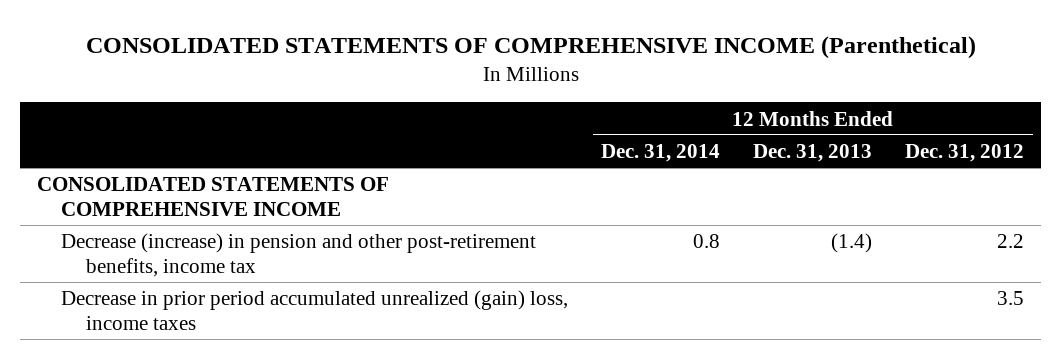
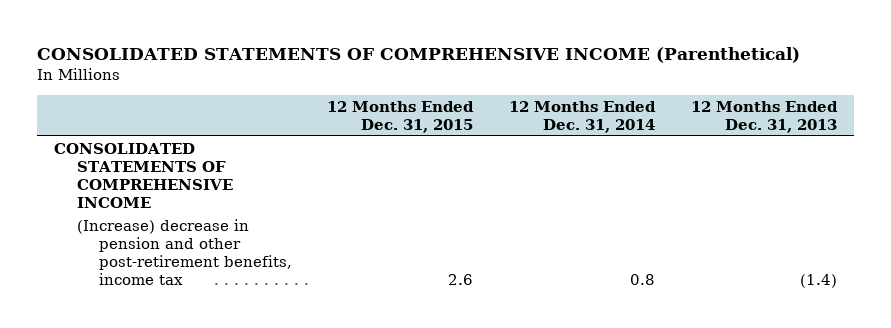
- | 12 Months Ended Dec. 31, 2014 | 12 Months Ended Dec. 31, 2013 | 12 Months Ended Dec. 31, 2012
+ | 12 Months Ended Dec. 31, 2015 | 12 Months Ended Dec. 31, 2014 | 12 Months Ended Dec. 31, 2013
- Decrease (increase) in pension and other post-retirement benefits, income tax | 0.8 | (1.4) | 2.2
- Decrease in prior period accumulated unrealized (gain) loss, income taxes | | | 3.5
+ (Increase) decrease in pension and other post-retirement benefits, income tax | 2.6 | 0.8 | (1.4)

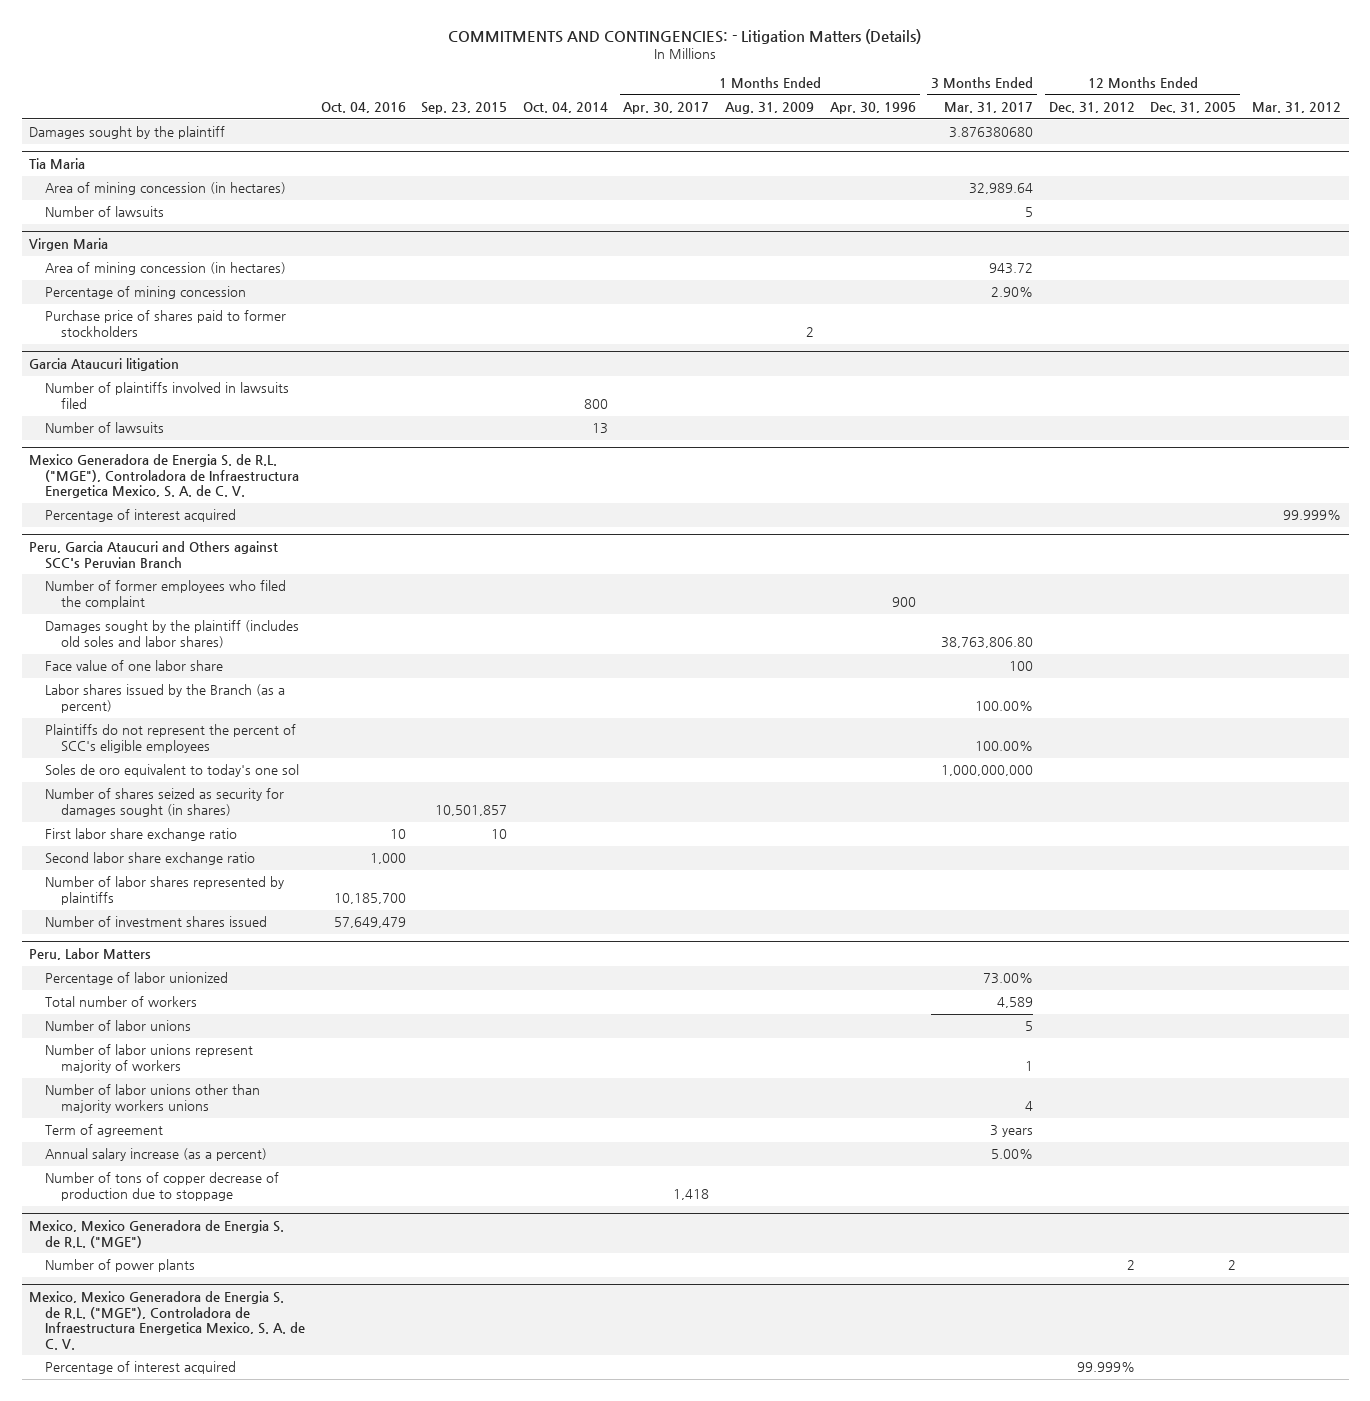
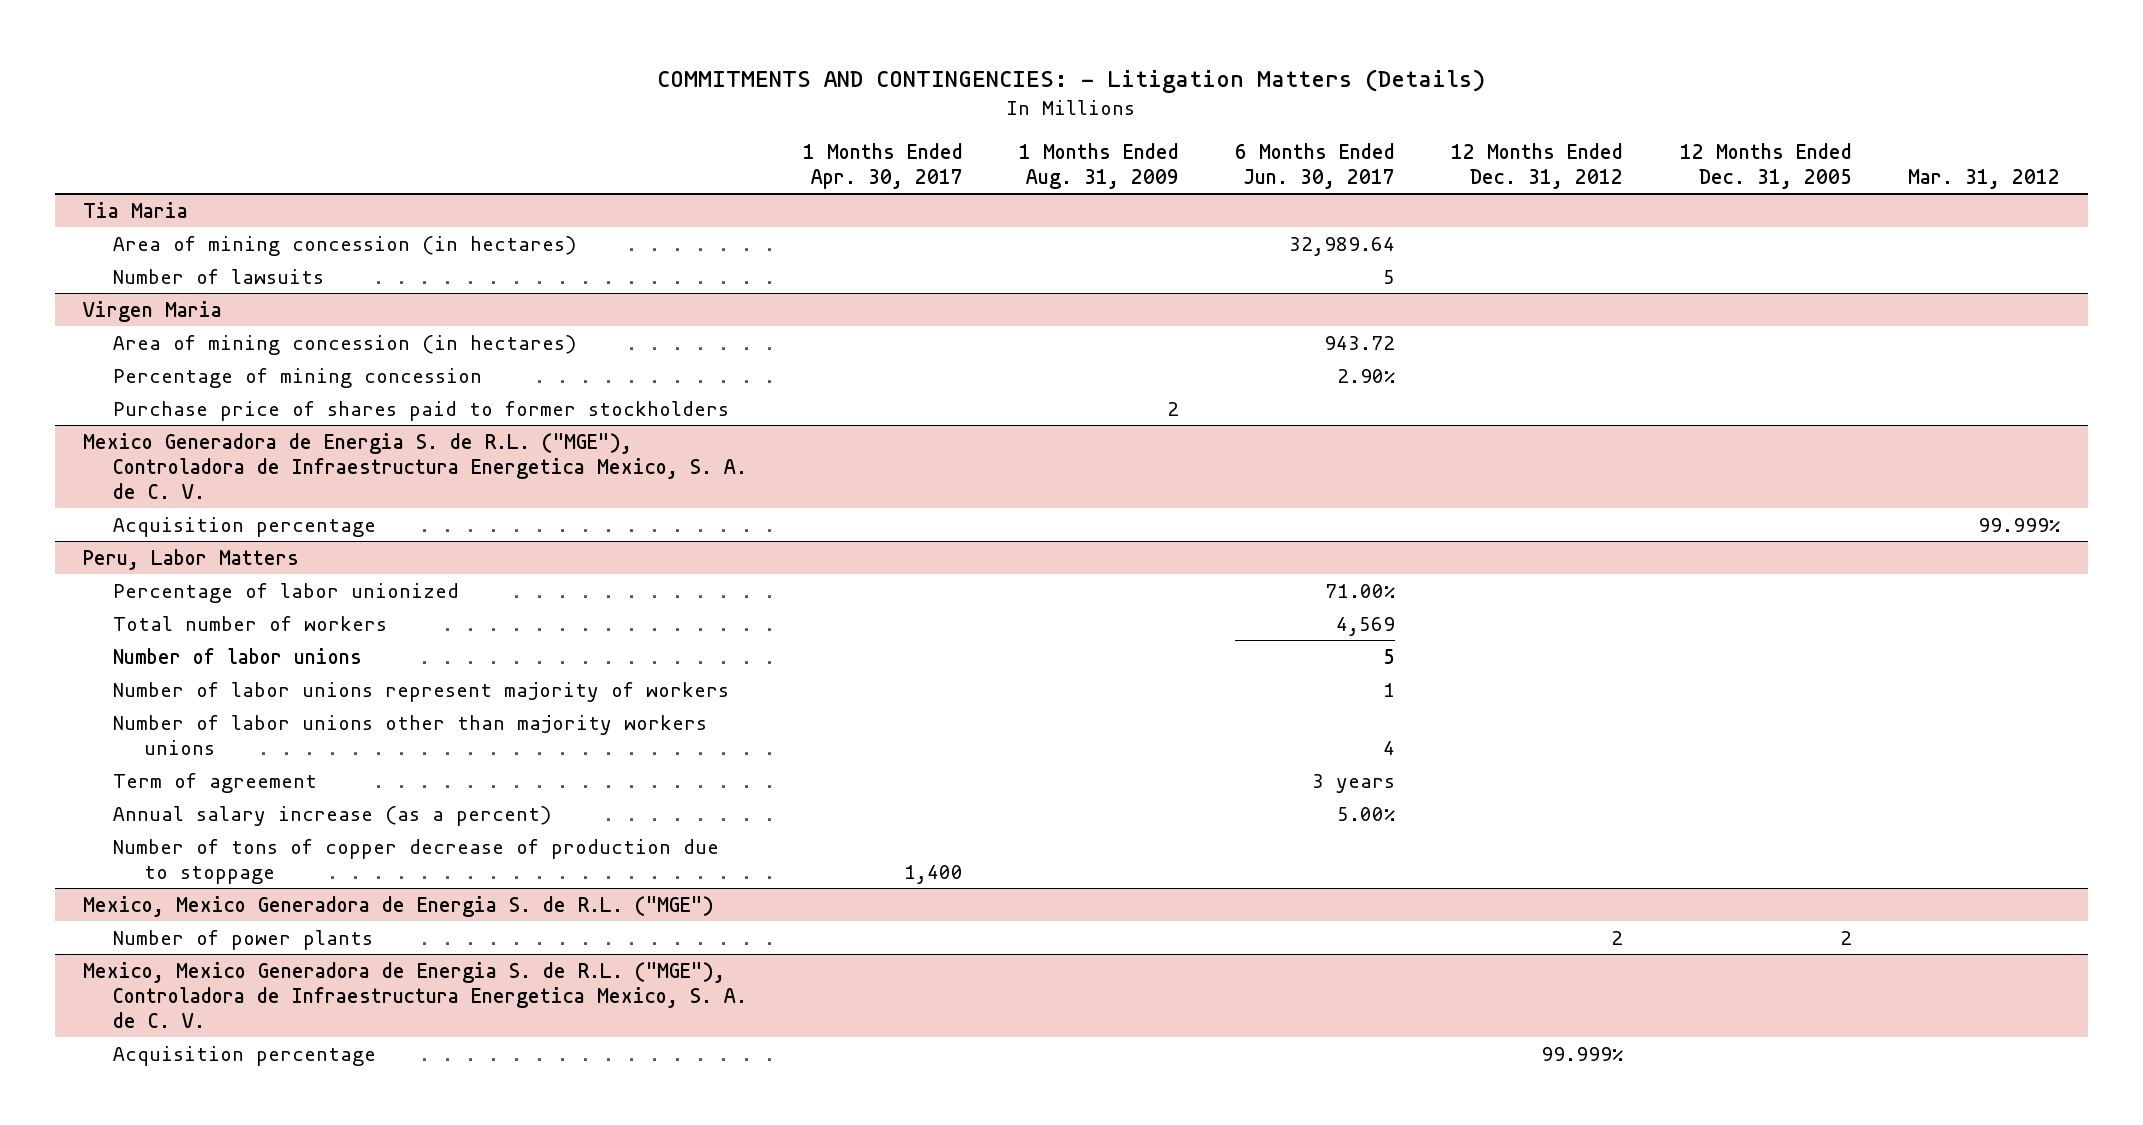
- | Oct. 04, 2016 | Sep. 23, 2015 | Oct. 04, 2014 | 1 Months Ended Apr. 30, 2017 | 1 Months Ended Aug. 31, 2009 | 1 Months Ended Apr. 30, 1996 | 3 Months Ended Mar. 31, 2017 | 12 Months Ended Dec. 31, 2012 | 12 Months Ended Dec. 31, 2005 | Mar. 31, 2012
+ | 1 Months Ended Apr. 30, 2017 | 1 Months Ended Aug. 31, 2009 | 6 Months Ended Jun. 30, 2017 | 12 Months Ended Dec. 31, 2012 | 12 Months Ended Dec. 31, 2005 | Mar. 31, 2012
- Damages sought by the plaintiff | | | | | | | 3.876380680 | | |
- Garcia Ataucuri litigation
- Number of plaintiffs involved in lawsuits filed | | | 800 | | | | | | |
- Number of lawsuits | | | 13 | | | | | | |
@ Mexico Generadora de Energia S. de R.L. ("MGE"), Controladora de Infraestructura Energetica Mexico, S. A. de C. V.
- Percentage of interest acquired | | | | | | | | | | 99.999%
- Peru, Garcia Ataucuri and Others against SCC's Peruvian Branch
- Number of former employees who filed the complaint | | | | | | 900 | | | |
- Damages sought by the plaintiff (includes old soles and labor shares) | | | | | | | 38,763,806.80 | | |
- Face value of one labor share | | | | | | | 100 | | |
- Labor shares issued by the Branch (as a percent) | | | | | | | 100.00% | | |
- Plaintiffs do not represent the percent of SCC's eligible employees | | | | | | | 100.00% | | |
- Soles de oro equivalent to today's one sol | | | | | | | 1,000,000,000 | | |
- Number of shares seized as security for damages sought (in shares) | | 10,501,857 | | | | | | | |
- First labor share exchange ratio | 10 | 10 | | | | | | | |
- Second labor share exchange ratio | 1,000 | | | | | | | | |
- Number of labor shares represented by plaintiffs | 10,185,700 | | | | | | | | |
- Number of investment shares issued | 57,649,479 | | | | | | | | |
@ Mexico Generadora de Energia S. de R.L. ("MGE"), Controladora de Infraestructura Energetica Mexico, S. A. de C. V.
+ Acquisition percentage | | | | | | 99.999%
@ Peru, Labor Matters
- Number of tons of copper decrease of production due to stoppage | | | | 1,418 | | | | | |
+ Number of tons of copper decrease of production due to stoppage | 1,400 | | | | |
@ Mexico, Mexico Generadora de Energia S. de R.L. ("MGE"), Controladora de Infraestructura Energetica Mexico, S. A. de C. V.
- Percentage of interest acquired | | | | | | | | 99.999% | |
+ Acquisition percentage | | | | 99.999% | |

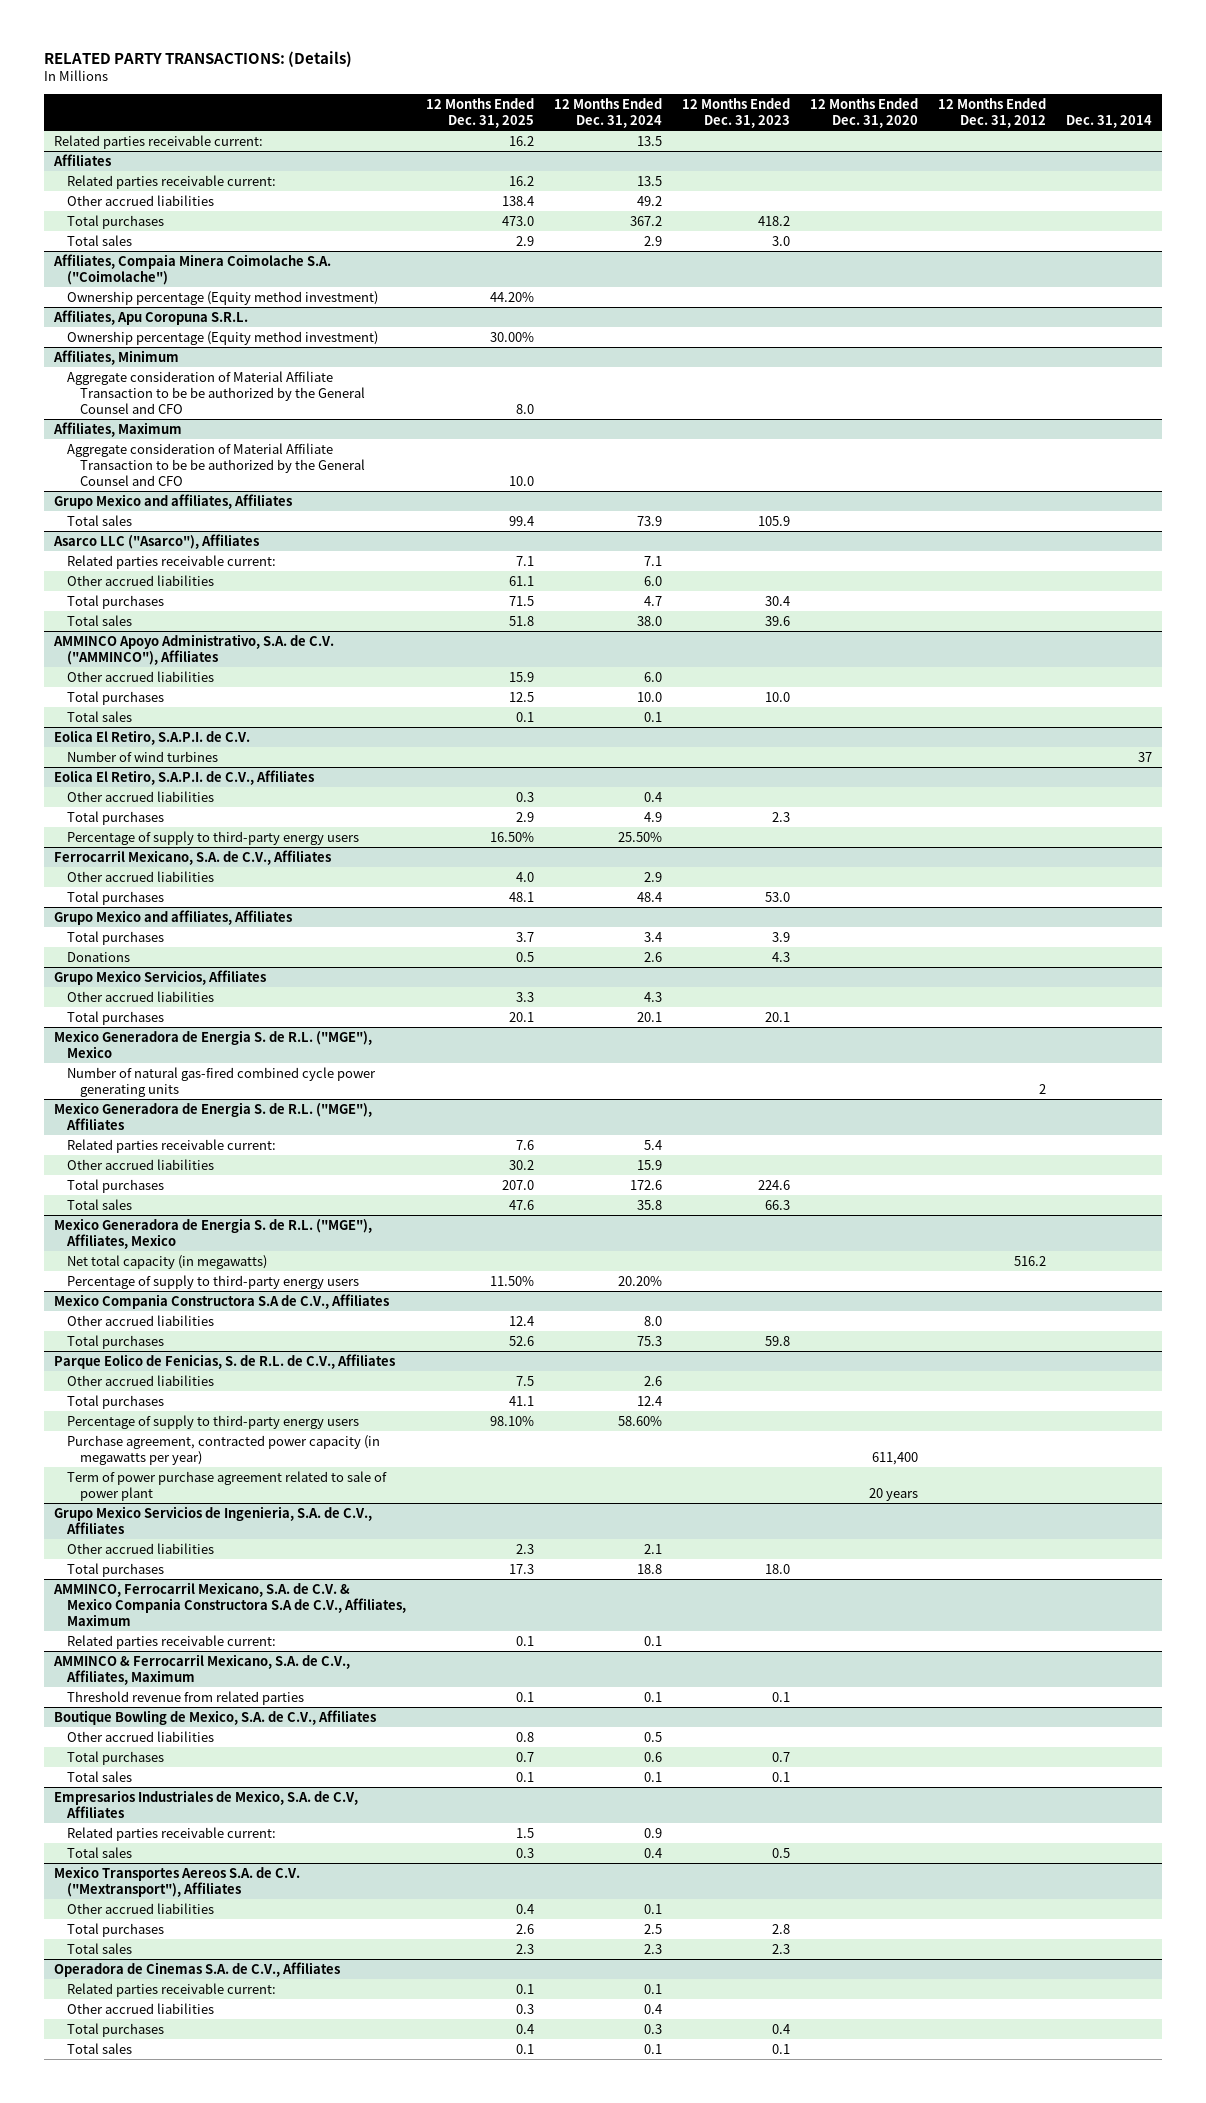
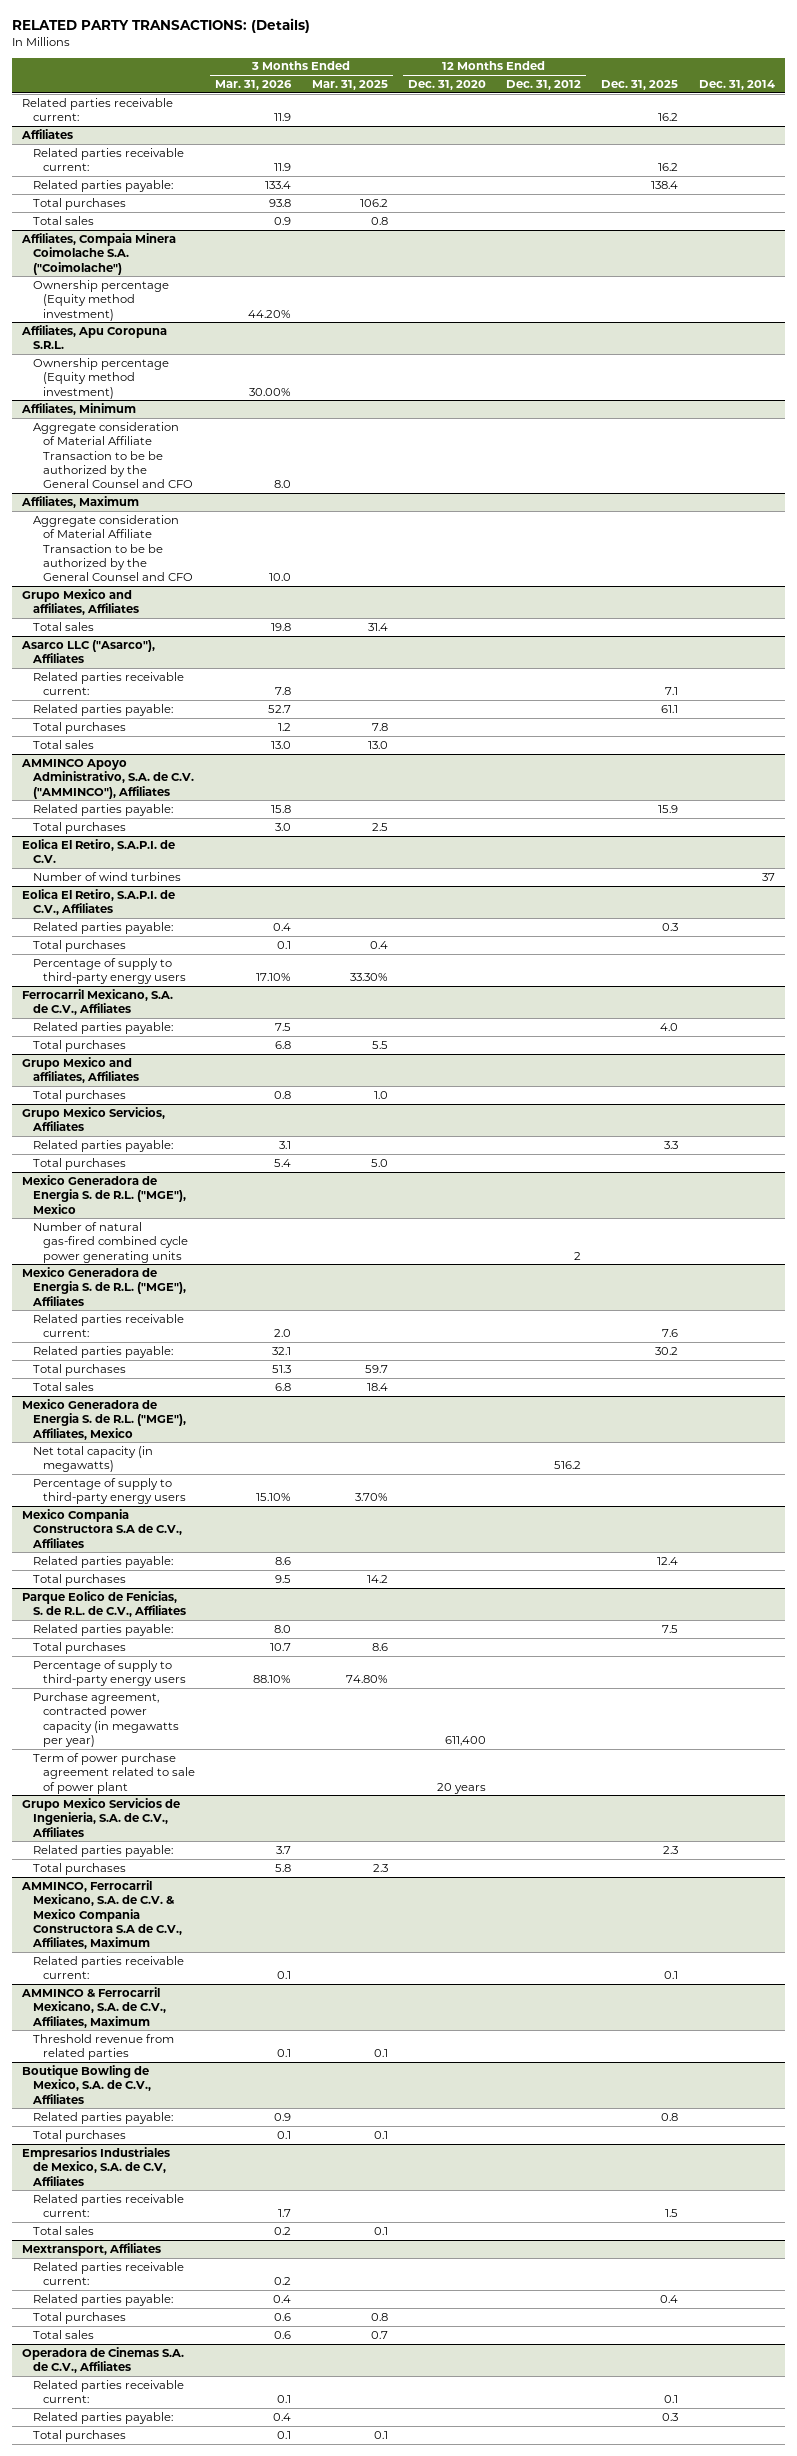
- | 12 Months Ended Dec. 31, 2025 | 12 Months Ended Dec. 31, 2024 | 12 Months Ended Dec. 31, 2023 | 12 Months Ended Dec. 31, 2020 | 12 Months Ended Dec. 31, 2012 | Dec. 31, 2014
+ | 3 Months Ended Mar. 31, 2026 | 3 Months Ended Mar. 31, 2025 | 12 Months Ended Dec. 31, 2020 | 12 Months Ended Dec. 31, 2012 | Dec. 31, 2025 | Dec. 31, 2014
@ Affiliates
- Other accrued liabilities | 138.4 | 49.2 | | | |
+ Related parties payable: | 133.4 | | | | 138.4 |
@ Asarco LLC ("Asarco"), Affiliates
- Other accrued liabilities | 61.1 | 6.0 | | | |
+ Related parties payable: | 52.7 | | | | 61.1 |
@ AMMINCO Apoyo Administrativo, S.A. de C.V. ("AMMINCO"), Affiliates
- Other accrued liabilities | 15.9 | 6.0 | | | |
+ Related parties payable: | 15.8 | | | | 15.9 |
- Total sales | 0.1 | 0.1 | | | |
@ Eolica El Retiro, S.A.P.I. de C.V., Affiliates
- Other accrued liabilities | 0.3 | 0.4 | | | |
+ Related parties payable: | 0.4 | | | | 0.3 |
@ Ferrocarril Mexicano, S.A. de C.V., Affiliates
- Other accrued liabilities | 4.0 | 2.9 | | | |
+ Related parties payable: | 7.5 | | | | 4.0 |
@ Grupo Mexico and affiliates, Affiliates
- Donations | 0.5 | 2.6 | 4.3 | | |
@ Grupo Mexico Servicios, Affiliates
- Other accrued liabilities | 3.3 | 4.3 | | | |
+ Related parties payable: | 3.1 | | | | 3.3 |
@ Mexico Generadora de Energia S. de R.L. ("MGE"), Affiliates
- Other accrued liabilities | 30.2 | 15.9 | | | |
+ Related parties payable: | 32.1 | | | | 30.2 |
@ Mexico Compania Constructora S.A de C.V., Affiliates
- Other accrued liabilities | 12.4 | 8.0 | | | |
+ Related parties payable: | 8.6 | | | | 12.4 |
@ Parque Eolico de Fenicias, S. de R.L. de C.V., Affiliates
- Other accrued liabilities | 7.5 | 2.6 | | | |
+ Related parties payable: | 8.0 | | | | 7.5 |
@ Grupo Mexico Servicios de Ingenieria, S.A. de C.V., Affiliates
- Other accrued liabilities | 2.3 | 2.1 | | | |
+ Related parties payable: | 3.7 | | | | 2.3 |
@ Boutique Bowling de Mexico, S.A. de C.V., Affiliates
- Other accrued liabilities | 0.8 | 0.5 | | | |
+ Related parties payable: | 0.9 | | | | 0.8 |
- Total sales | 0.1 | 0.1 | 0.1 | | |
- Mexico Transportes Aereos S.A. de C.V. ("Mextransport"), Affiliates
- Other accrued liabilities | 0.4 | 0.1 | | | |
+ Mextransport, Affiliates
+ Related parties receivable current: | 0.2 | | | | |
+ Related parties payable: | 0.4 | | | | 0.4 |
@ Operadora de Cinemas S.A. de C.V., Affiliates
- Other accrued liabilities | 0.3 | 0.4 | | | |
+ Related parties payable: | 0.4 | | | | 0.3 |
- Total sales | 0.1 | 0.1 | 0.1 | | |

